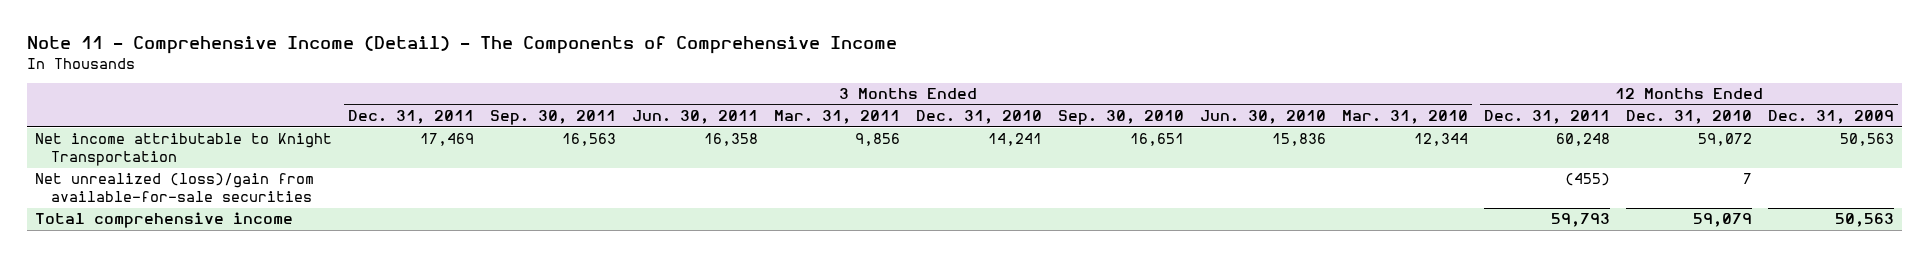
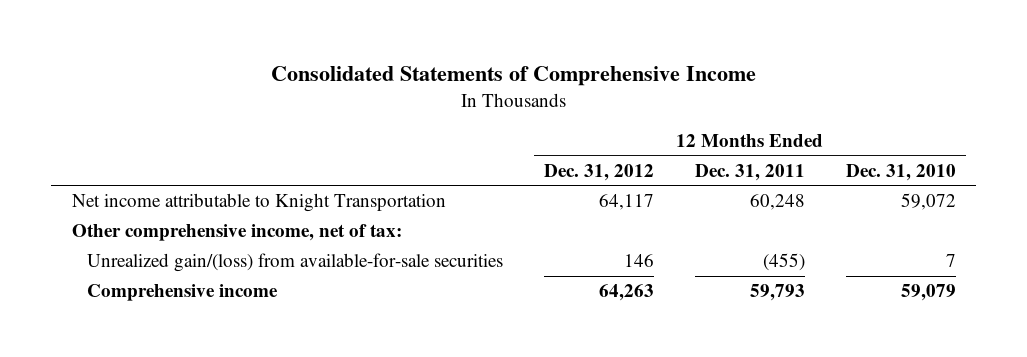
- Note 11 - Comprehensive Income (Detail) - The Components of Comprehensive Income
+ Consolidated Statements of Comprehensive Income
- | 3 Months Ended Dec. 31, 2011 | 3 Months Ended Sep. 30, 2011 | 3 Months Ended Jun. 30, 2011 | 3 Months Ended Mar. 31, 2011 | 3 Months Ended Dec. 31, 2010 | 3 Months Ended Sep. 30, 2010 | 3 Months Ended Jun. 30, 2010 | 3 Months Ended Mar. 31, 2010 | 12 Months Ended Dec. 31, 2011 | 12 Months Ended Dec. 31, 2010 | 12 Months Ended Dec. 31, 2009
+ | 12 Months Ended Dec. 31, 2012 | 12 Months Ended Dec. 31, 2011 | 12 Months Ended Dec. 31, 2010
- Net unrealized (loss)/gain from available-for-sale securities | | | | | | | | | (455) | 7 |
- Total comprehensive income | | | | | | | | | 59,793 | 59,079 | 50,563
+ Other comprehensive income, net of tax:
+ Unrealized gain/(loss) from available-for-sale securities | 146 | (455) | 7
+ Comprehensive income | 64,263 | 59,793 | 59,079

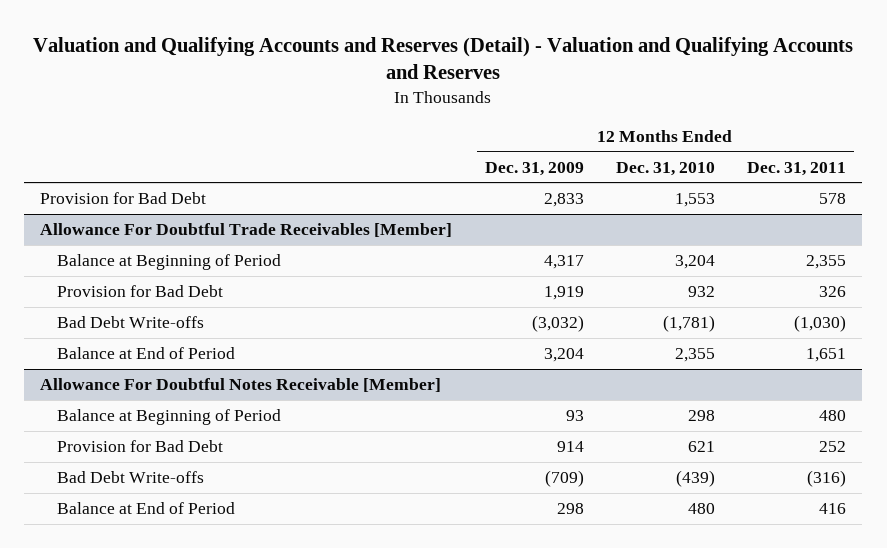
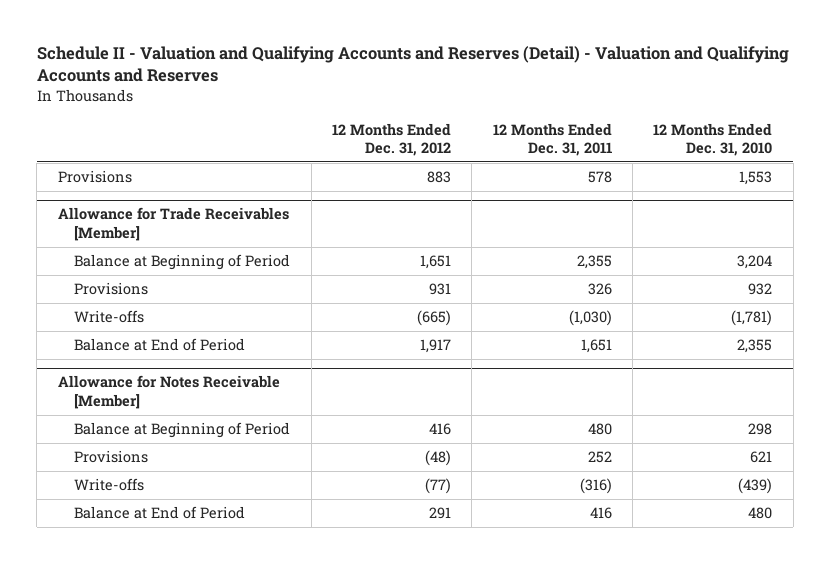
- Valuation and Qualifying Accounts and Reserves (Detail) - Valuation and Qualifying Accounts and Reserves
+ Schedule II - Valuation and Qualifying Accounts and Reserves (Detail) - Valuation and Qualifying Accounts and Reserves
- | 12 Months Ended Dec. 31, 2009 | 12 Months Ended Dec. 31, 2010 | 12 Months Ended Dec. 31, 2011
+ | 12 Months Ended Dec. 31, 2012 | 12 Months Ended Dec. 31, 2011 | 12 Months Ended Dec. 31, 2010
- Provision for Bad Debt | 2,833 | 1,553 | 578
- Allowance For Doubtful Trade Receivables [Member]
+ Provisions | 883 | 578 | 1,553
+ Allowance for Trade Receivables [Member]
- Provision for Bad Debt | 1,919 | 932 | 326
- Bad Debt Write-offs | (3,032) | (1,781) | (1,030)
+ Provisions | 931 | 326 | 932
+ Write-offs | (665) | (1,030) | (1,781)
- Allowance For Doubtful Notes Receivable [Member]
+ Allowance for Notes Receivable [Member]
- Provision for Bad Debt | 914 | 621 | 252
- Bad Debt Write-offs | (709) | (439) | (316)
+ Provisions | (48) | 252 | 621
+ Write-offs | (77) | (316) | (439)

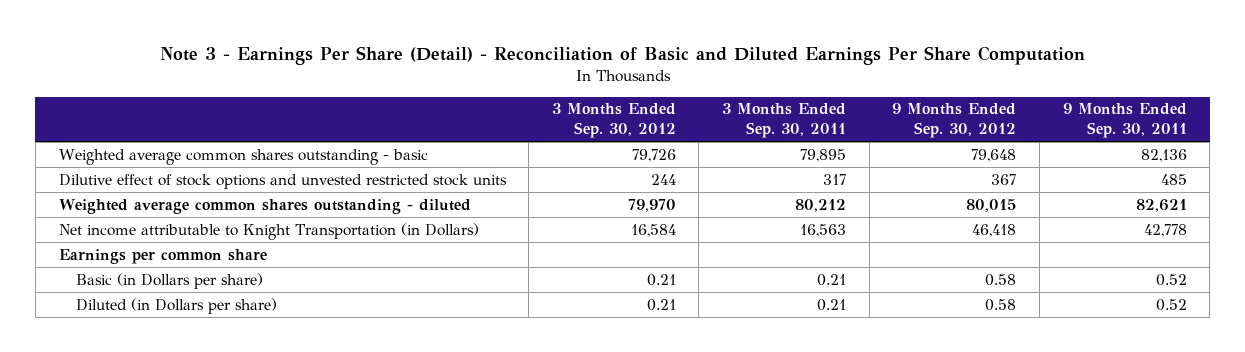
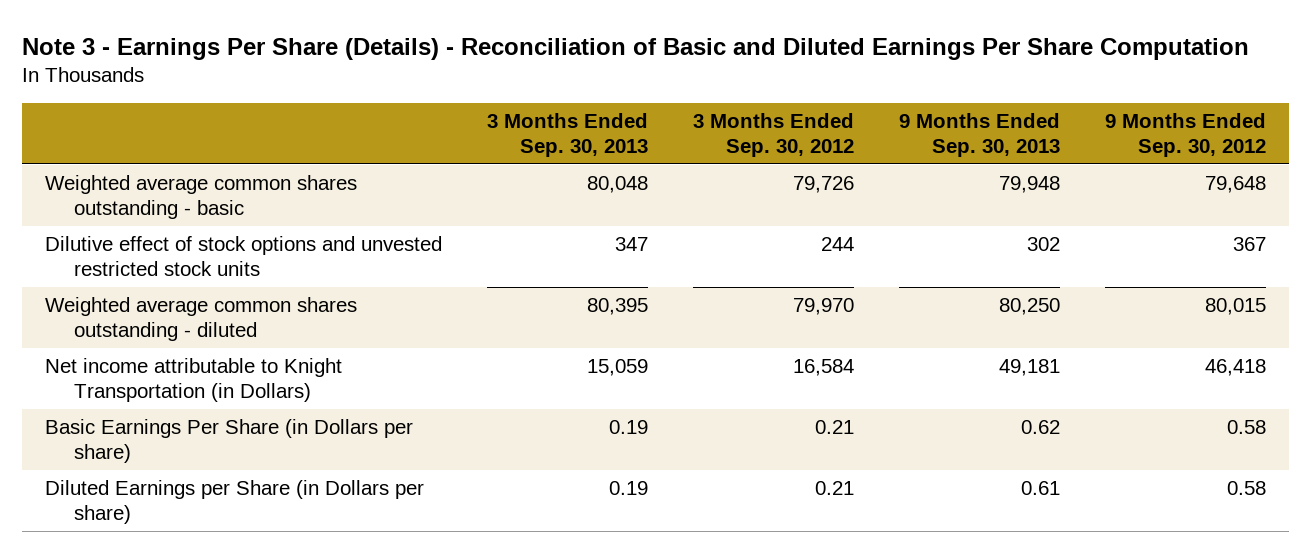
- Note 3 - Earnings Per Share (Detail) - Reconciliation of Basic and Diluted Earnings Per Share Computation
+ Note 3 - Earnings Per Share (Details) - Reconciliation of Basic and Diluted Earnings Per Share Computation
- | 3 Months Ended Sep. 30, 2012 | 3 Months Ended Sep. 30, 2011 | 9 Months Ended Sep. 30, 2012 | 9 Months Ended Sep. 30, 2011
+ | 3 Months Ended Sep. 30, 2013 | 3 Months Ended Sep. 30, 2012 | 9 Months Ended Sep. 30, 2013 | 9 Months Ended Sep. 30, 2012
- Earnings per common share
- Basic (in Dollars per share) | 0.21 | 0.21 | 0.58 | 0.52
- Diluted (in Dollars per share) | 0.21 | 0.21 | 0.58 | 0.52
+ Basic Earnings Per Share (in Dollars per share) | 0.19 | 0.21 | 0.62 | 0.58
+ Diluted Earnings per Share (in Dollars per share) | 0.19 | 0.21 | 0.61 | 0.58

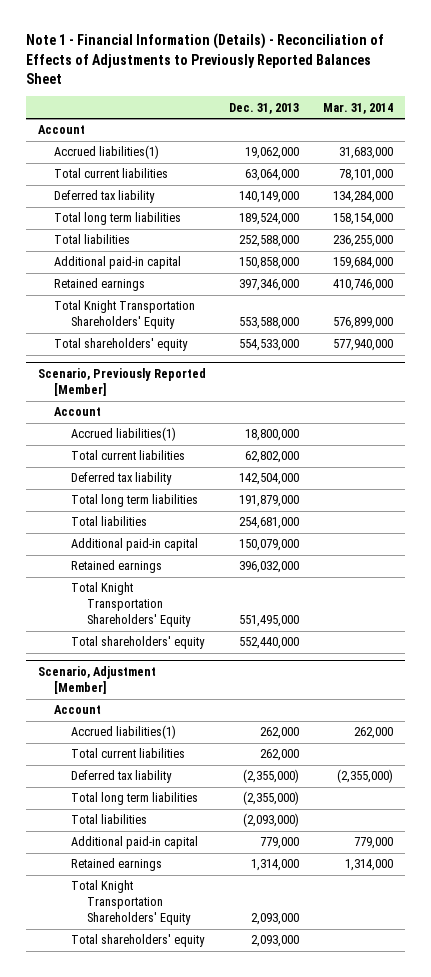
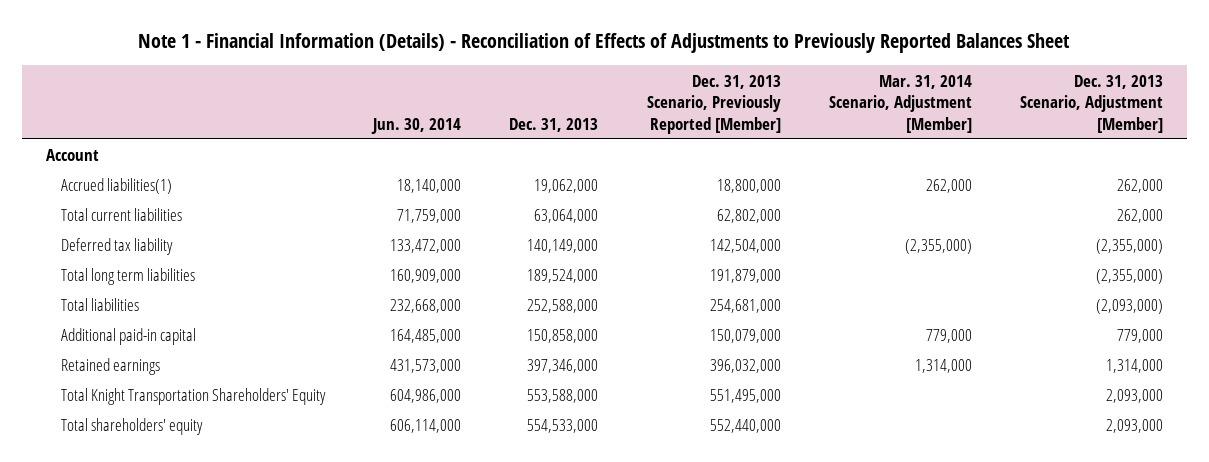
- | Dec. 31, 2013 | Mar. 31, 2014
+ | Jun. 30, 2014 | Dec. 31, 2013 | Dec. 31, 2013 Scenario, Previously Reported [Member] | Mar. 31, 2014 Scenario, Adjustment [Member] | Dec. 31, 2013 Scenario, Adjustment [Member]
- Scenario, Previously Reported [Member]
- Account
- Accrued liabilities(1) | 18,800,000 |
- Total current liabilities | 62,802,000 |
- Deferred tax liability | 142,504,000 |
- Total long term liabilities | 191,879,000 |
- Total liabilities | 254,681,000 |
- Additional paid-in capital | 150,079,000 |
- Retained earnings | 396,032,000 |
- Total Knight Transportation Shareholders' Equity | 551,495,000 |
- Total shareholders' equity | 552,440,000 |
- Scenario, Adjustment [Member]
- Account
- Accrued liabilities(1) | 262,000 | 262,000
- Total current liabilities | 262,000 |
- Deferred tax liability | (2,355,000) | (2,355,000)
- Total long term liabilities | (2,355,000) |
- Total liabilities | (2,093,000) |
- Additional paid-in capital | 779,000 | 779,000
- Retained earnings | 1,314,000 | 1,314,000
- Total Knight Transportation Shareholders' Equity | 2,093,000 |
- Total shareholders' equity | 2,093,000 |

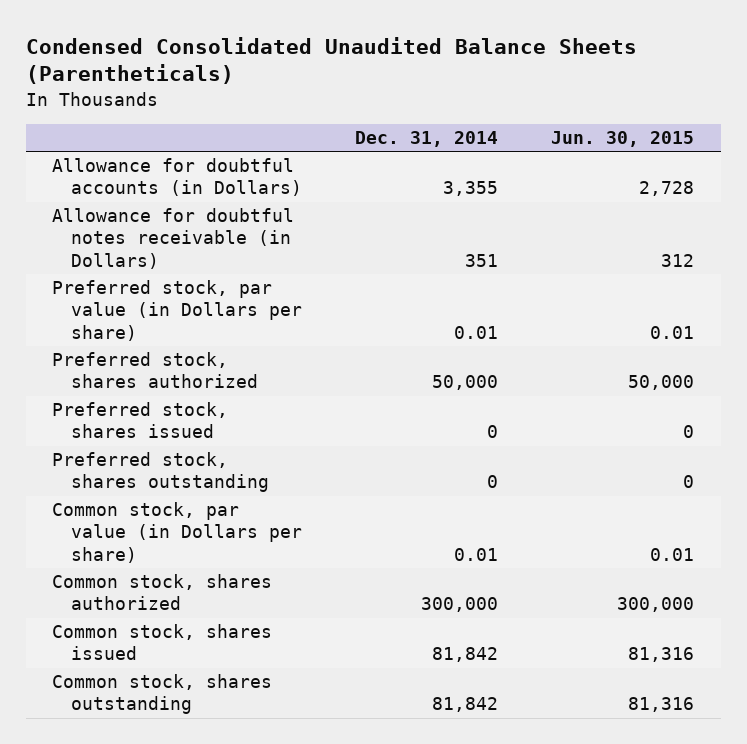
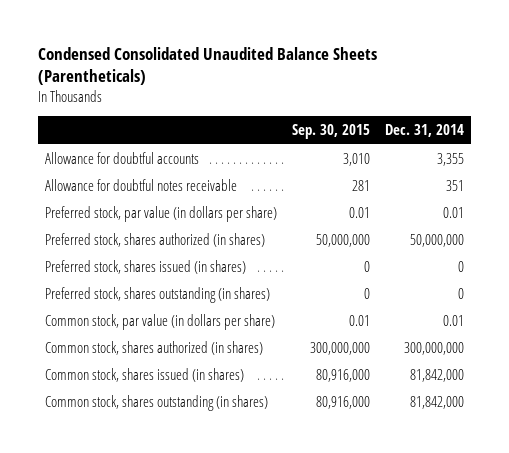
- | Dec. 31, 2014 | Jun. 30, 2015
+ | Sep. 30, 2015 | Dec. 31, 2014
- Allowance for doubtful accounts (in Dollars) | 3,355 | 2,728
- Allowance for doubtful notes receivable (in Dollars) | 351 | 312
- Preferred stock, par value (in Dollars per share) | 0.01 | 0.01
- Preferred stock, shares authorized | 50,000 | 50,000
- Preferred stock, shares issued | 0 | 0
- Preferred stock, shares outstanding | 0 | 0
- Common stock, par value (in Dollars per share) | 0.01 | 0.01
- Common stock, shares authorized | 300,000 | 300,000
- Common stock, shares issued | 81,842 | 81,316
- Common stock, shares outstanding | 81,842 | 81,316
+ Allowance for doubtful accounts | 3,010 | 3,355
+ Allowance for doubtful notes receivable | 281 | 351
+ Preferred stock, par value (in dollars per share) | 0.01 | 0.01
+ Preferred stock, shares authorized (in shares) | 50,000,000 | 50,000,000
+ Preferred stock, shares issued (in shares) | 0 | 0
+ Preferred stock, shares outstanding (in shares) | 0 | 0
+ Common stock, par value (in dollars per share) | 0.01 | 0.01
+ Common stock, shares authorized (in shares) | 300,000,000 | 300,000,000
+ Common stock, shares issued (in shares) | 80,916,000 | 81,842,000
+ Common stock, shares outstanding (in shares) | 80,916,000 | 81,842,000

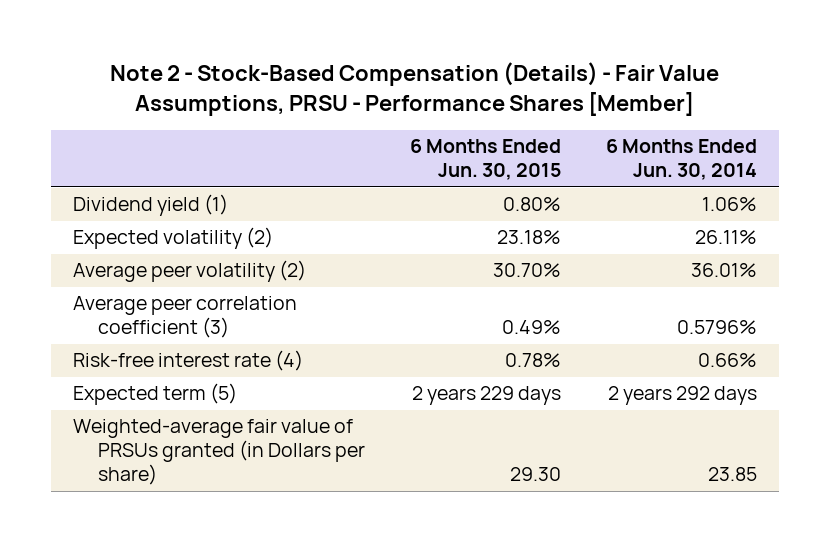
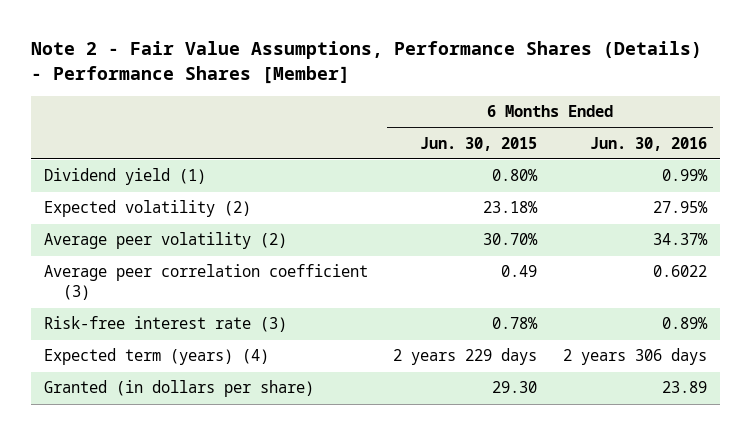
- Note 2 - Stock-Based Compensation (Details) - Fair Value Assumptions, PRSU - Performance Shares [Member]
+ Note 2 - Fair Value Assumptions, Performance Shares (Details) - Performance Shares [Member]
- | 6 Months Ended Jun. 30, 2015 | 6 Months Ended Jun. 30, 2014
+ | 6 Months Ended Jun. 30, 2015 | 6 Months Ended Jun. 30, 2016
- Average peer correlation coefficient (3) | 0.49% | 0.5796%
- Risk-free interest rate (4) | 0.78% | 0.66%
- Expected term (5) | 2 years 229 days | 2 years 292 days
- Weighted-average fair value of PRSUs granted (in Dollars per share) | 29.30 | 23.85
+ Average peer correlation coefficient (3) | 0.49 | 0.6022
+ Risk-free interest rate (3) | 0.78% | 0.89%
+ Expected term (years) (4) | 2 years 229 days | 2 years 306 days
+ Granted (in dollars per share) | 29.30 | 23.89

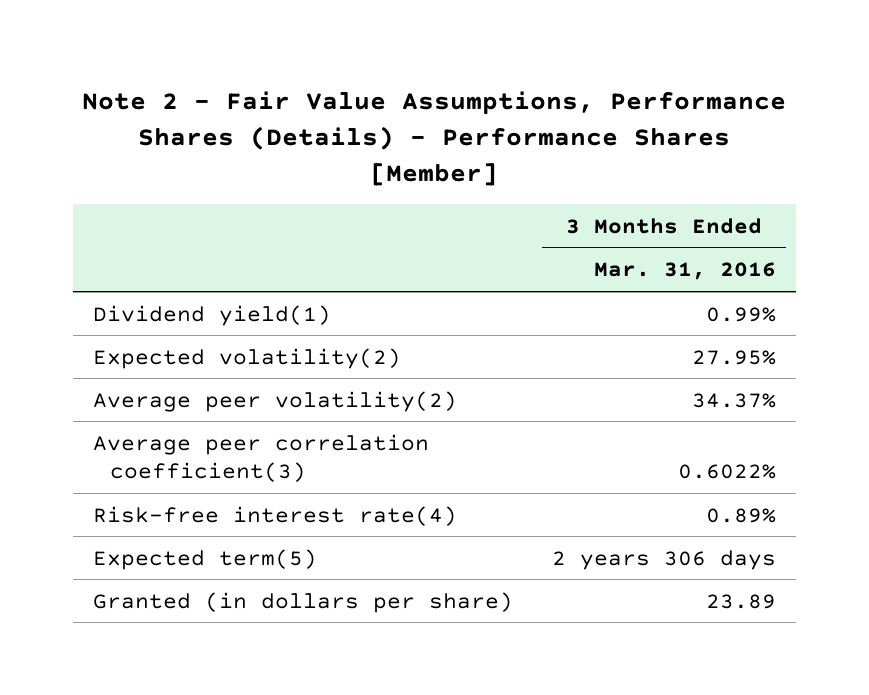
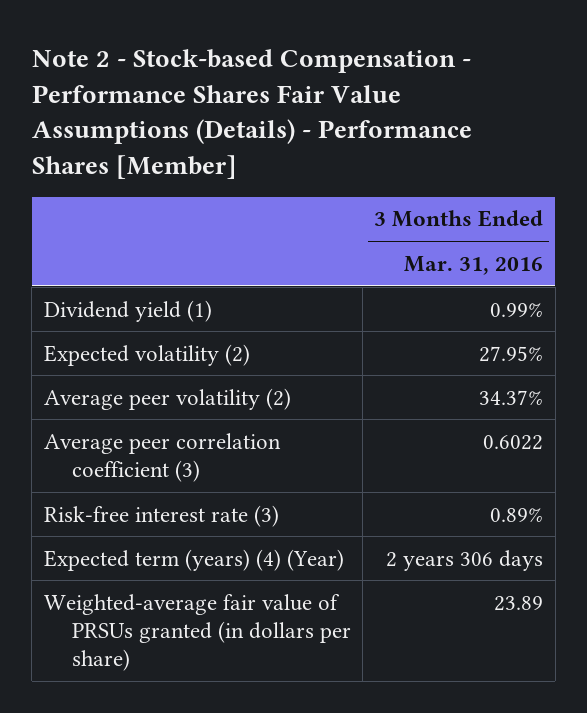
- Note 2 - Fair Value Assumptions, Performance Shares (Details) - Performance Shares [Member]
+ Note 2 - Stock-based Compensation - Performance Shares Fair Value Assumptions (Details) - Performance Shares [Member]
- Dividend yield(1) | 0.99%
- Expected volatility(2) | 27.95%
- Average peer volatility(2) | 34.37%
- Average peer correlation coefficient(3) | 0.6022%
- Risk-free interest rate(4) | 0.89%
- Expected term(5) | 2 years 306 days
- Granted (in dollars per share) | 23.89
+ Dividend yield (1) | 0.99%
+ Expected volatility (2) | 27.95%
+ Average peer volatility (2) | 34.37%
+ Average peer correlation coefficient (3) | 0.6022
+ Risk-free interest rate (3) | 0.89%
+ Expected term (years) (4) (Year) | 2 years 306 days
+ Weighted-average fair value of PRSUs granted (in dollars per share) | 23.89

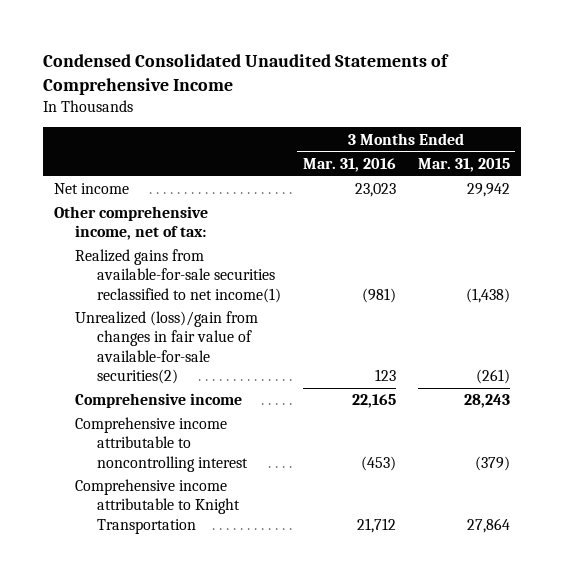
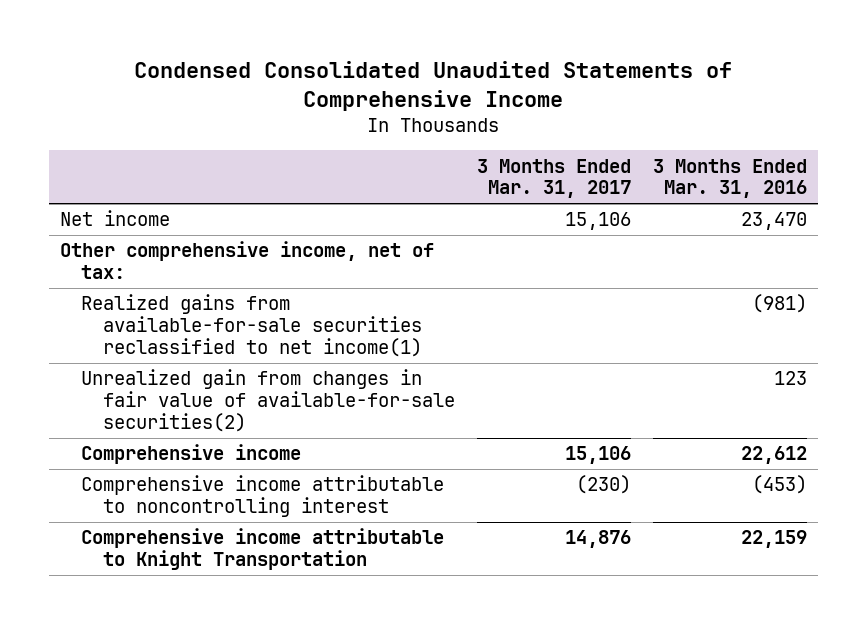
- | 3 Months Ended Mar. 31, 2016 | 3 Months Ended Mar. 31, 2015
+ | 3 Months Ended Mar. 31, 2017 | 3 Months Ended Mar. 31, 2016
- Net income | 23,023 | 29,942
+ Net income | 15,106 | 23,470
- Unrealized (loss)/gain from changes in fair value of available-for-sale securities(2) | 123 | (261)
- Comprehensive income | 22,165 | 28,243
+ Unrealized gain from changes in fair value of available-for-sale securities(2) | | 123
+ Comprehensive income | 15,106 | 22,612
- Comprehensive income attributable to Knight Transportation | 21,712 | 27,864
+ Comprehensive income attributable to Knight Transportation | 14,876 | 22,159

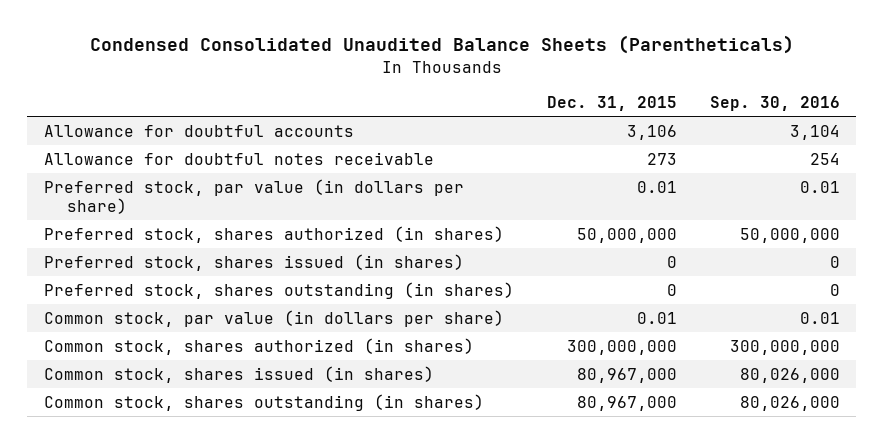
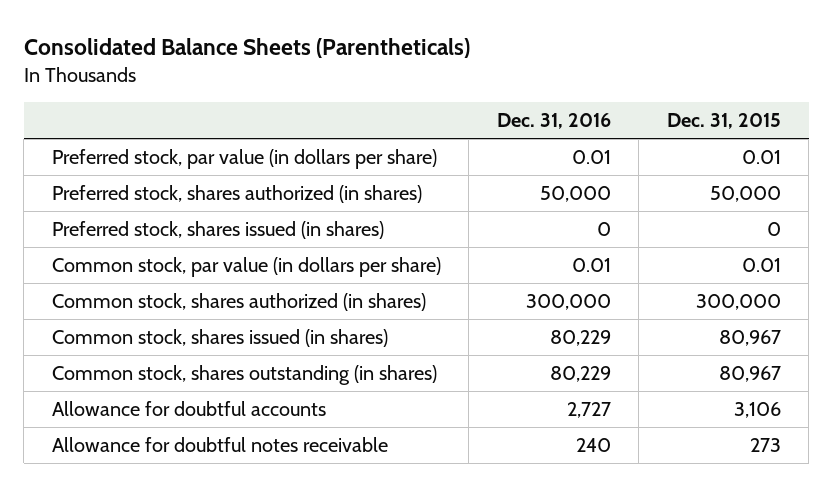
- Condensed Consolidated Unaudited Balance Sheets (Parentheticals)
+ Consolidated Balance Sheets (Parentheticals)
- | Dec. 31, 2015 | Sep. 30, 2016
+ | Dec. 31, 2016 | Dec. 31, 2015
- Preferred stock, shares authorized (in shares) | 50,000,000 | 50,000,000
+ Preferred stock, shares authorized (in shares) | 50,000 | 50,000
- Preferred stock, shares outstanding (in shares) | 0 | 0
- Common stock, shares authorized (in shares) | 300,000,000 | 300,000,000
- Common stock, shares issued (in shares) | 80,967,000 | 80,026,000
- Common stock, shares outstanding (in shares) | 80,967,000 | 80,026,000
+ Common stock, shares authorized (in shares) | 300,000 | 300,000
+ Common stock, shares issued (in shares) | 80,229 | 80,967
+ Common stock, shares outstanding (in shares) | 80,229 | 80,967
moved down: Allowance for doubtful accounts | 2,727 | 3,106
moved down: Allowance for doubtful notes receivable | 240 | 273

